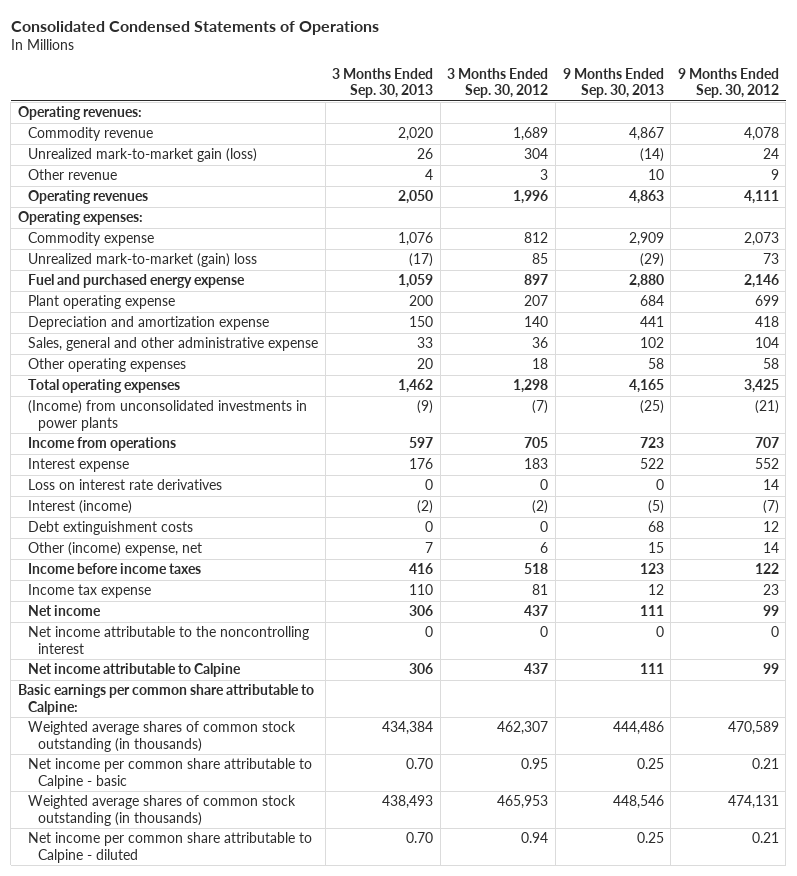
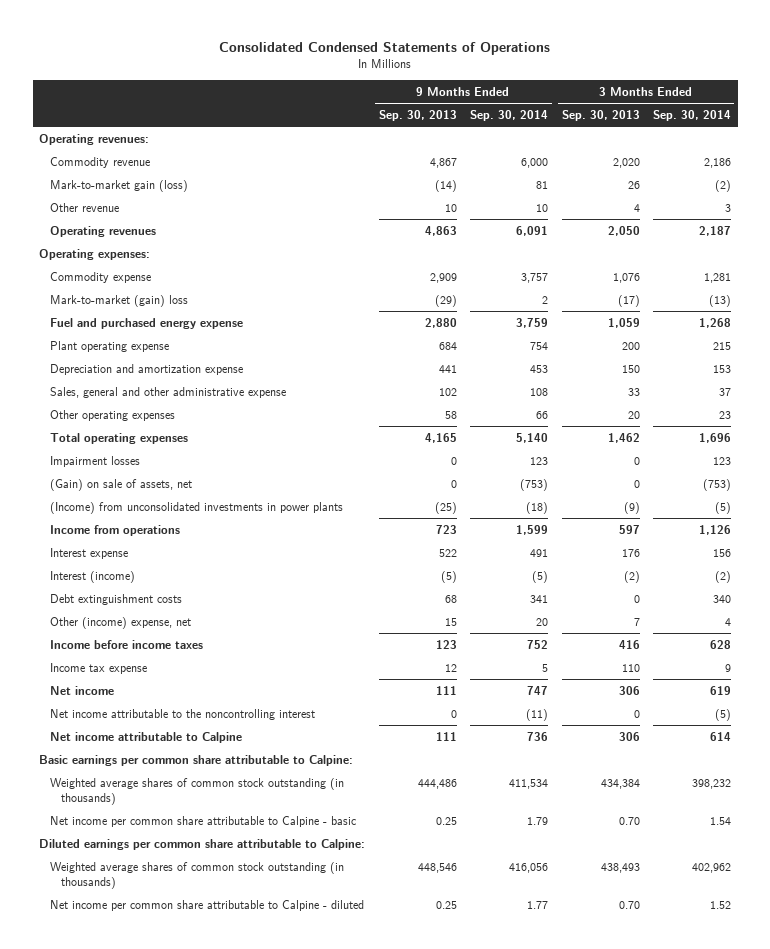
- | 3 Months Ended Sep. 30, 2013 | 3 Months Ended Sep. 30, 2012 | 9 Months Ended Sep. 30, 2013 | 9 Months Ended Sep. 30, 2012
+ | 9 Months Ended Sep. 30, 2013 | 9 Months Ended Sep. 30, 2014 | 3 Months Ended Sep. 30, 2013 | 3 Months Ended Sep. 30, 2014
- Unrealized mark-to-market gain (loss) | 26 | 304 | (14) | 24
+ Mark-to-market gain (loss) | (14) | 81 | 26 | (2)
- Unrealized mark-to-market (gain) loss | (17) | 85 | (29) | 73
+ Mark-to-market (gain) loss | (29) | 2 | (17) | (13)
+ Impairment losses | 0 | 123 | 0 | 123
+ (Gain) on sale of assets, net | 0 | (753) | 0 | (753)
- Loss on interest rate derivatives | 0 | 0 | 0 | 14
+ Diluted earnings per common share attributable to Calpine:

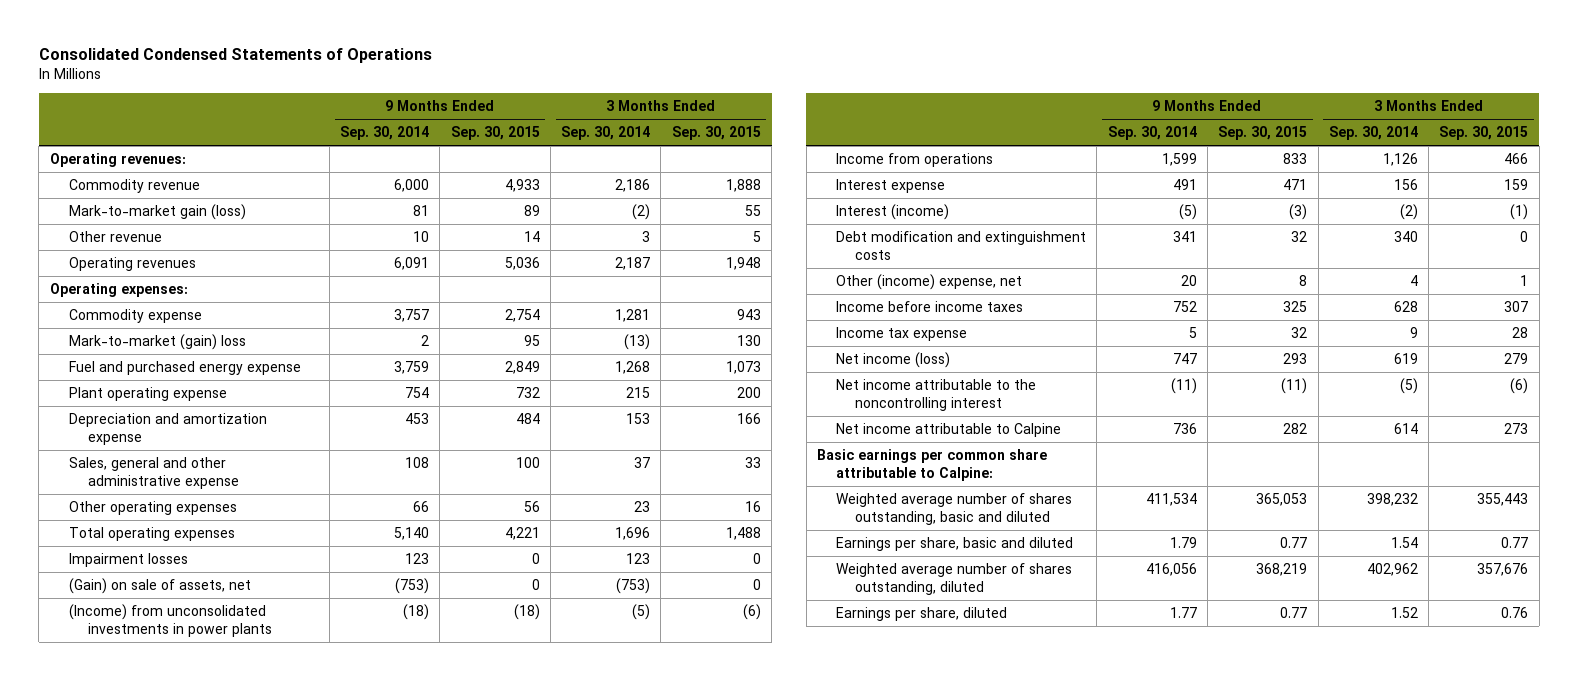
- | 9 Months Ended Sep. 30, 2013 | 9 Months Ended Sep. 30, 2014 | 3 Months Ended Sep. 30, 2013 | 3 Months Ended Sep. 30, 2014
+ | 9 Months Ended Sep. 30, 2014 | 9 Months Ended Sep. 30, 2015 | 3 Months Ended Sep. 30, 2014 | 3 Months Ended Sep. 30, 2015
- Debt extinguishment costs | 68 | 341 | 0 | 340
+ Debt modification and extinguishment costs | 341 | 32 | 340 | 0
- Net income | 111 | 747 | 306 | 619
+ Net income (loss) | 747 | 293 | 619 | 279
- Weighted average shares of common stock outstanding (in thousands) | 444,486 | 411,534 | 434,384 | 398,232
- Net income per common share attributable to Calpine - basic | 0.25 | 1.79 | 0.70 | 1.54
- Diluted earnings per common share attributable to Calpine:
- Weighted average shares of common stock outstanding (in thousands) | 448,546 | 416,056 | 438,493 | 402,962
- Net income per common share attributable to Calpine - diluted | 0.25 | 1.77 | 0.70 | 1.52
+ Weighted average number of shares outstanding, basic and diluted | 411,534 | 365,053 | 398,232 | 355,443
+ Earnings per share, basic and diluted | 1.79 | 0.77 | 1.54 | 0.77
+ Weighted average number of shares outstanding, diluted | 416,056 | 368,219 | 402,962 | 357,676
+ Earnings per share, diluted | 1.77 | 0.77 | 1.52 | 0.76

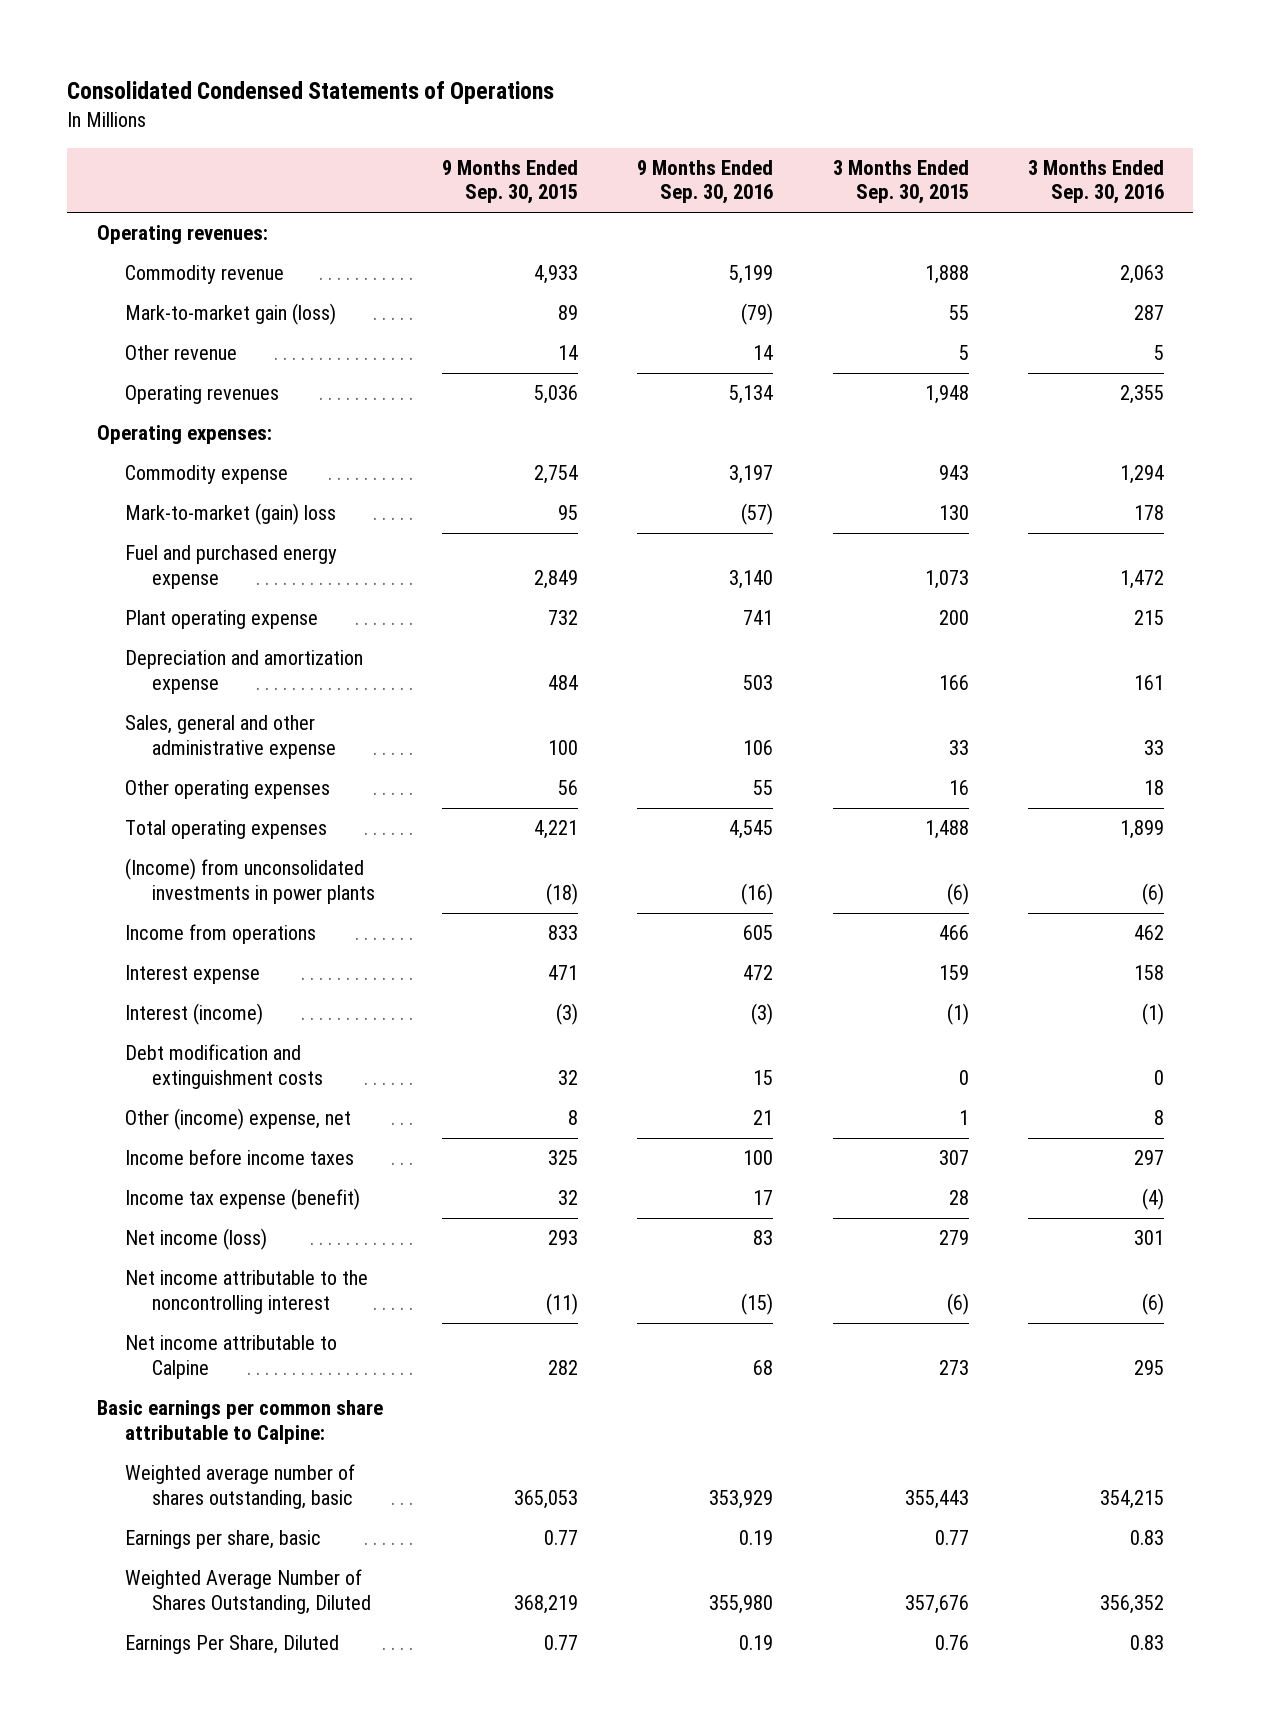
- | 9 Months Ended Sep. 30, 2014 | 9 Months Ended Sep. 30, 2015 | 3 Months Ended Sep. 30, 2014 | 3 Months Ended Sep. 30, 2015
+ | 9 Months Ended Sep. 30, 2015 | 9 Months Ended Sep. 30, 2016 | 3 Months Ended Sep. 30, 2015 | 3 Months Ended Sep. 30, 2016
- Impairment losses | 123 | 0 | 123 | 0
- (Gain) on sale of assets, net | (753) | 0 | (753) | 0
- Income tax expense | 5 | 32 | 9 | 28
+ Income tax expense (benefit) | 32 | 17 | 28 | (4)
- Weighted average number of shares outstanding, basic and diluted | 411,534 | 365,053 | 398,232 | 355,443
- Earnings per share, basic and diluted | 1.79 | 0.77 | 1.54 | 0.77
- Weighted average number of shares outstanding, diluted | 416,056 | 368,219 | 402,962 | 357,676
- Earnings per share, diluted | 1.77 | 0.77 | 1.52 | 0.76
+ Weighted average number of shares outstanding, basic | 365,053 | 353,929 | 355,443 | 354,215
+ Earnings per share, basic | 0.77 | 0.19 | 0.77 | 0.83
+ Weighted Average Number of Shares Outstanding, Diluted | 368,219 | 355,980 | 357,676 | 356,352
+ Earnings Per Share, Diluted | 0.77 | 0.19 | 0.76 | 0.83

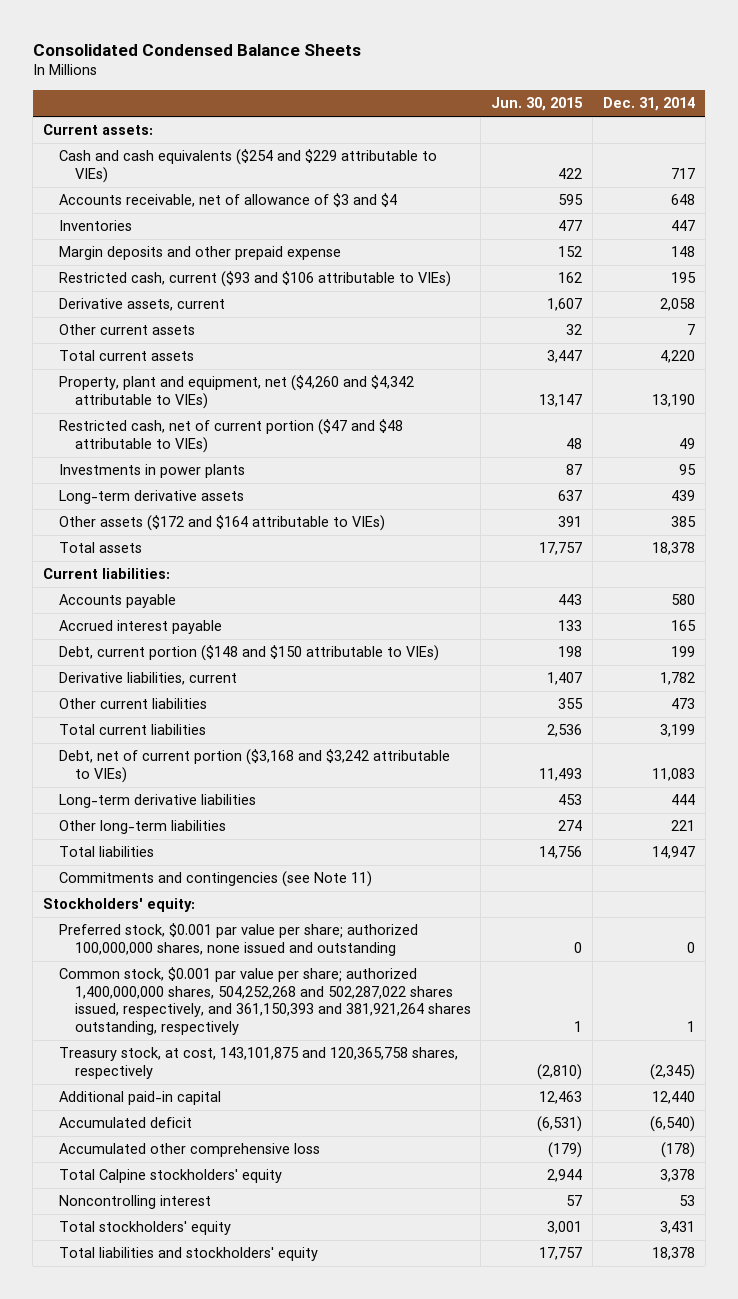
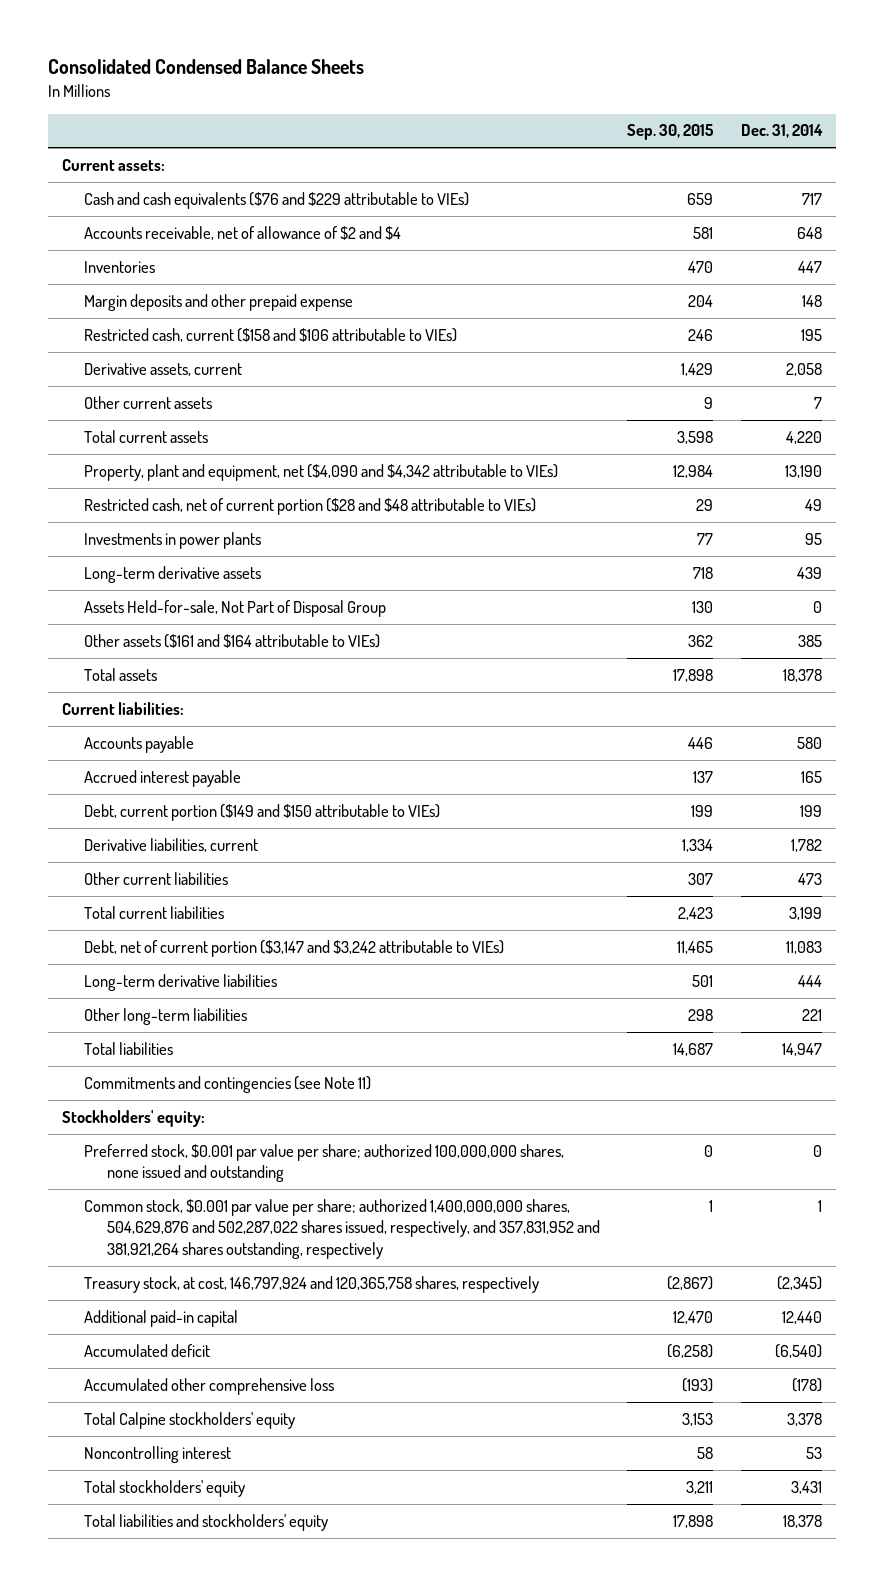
- | Jun. 30, 2015 | Dec. 31, 2014
+ | Sep. 30, 2015 | Dec. 31, 2014
- Cash and cash equivalents ($254 and $229 attributable to VIEs) | 422 | 717
- Accounts receivable, net of allowance of $3 and $4 | 595 | 648
+ Cash and cash equivalents ($76 and $229 attributable to VIEs) | 659 | 717
+ Accounts receivable, net of allowance of $2 and $4 | 581 | 648
- Restricted cash, current ($93 and $106 attributable to VIEs) | 162 | 195
+ Restricted cash, current ($158 and $106 attributable to VIEs) | 246 | 195
- Property, plant and equipment, net ($4,260 and $4,342 attributable to VIEs) | 13,147 | 13,190
- Restricted cash, net of current portion ($47 and $48 attributable to VIEs) | 48 | 49
+ Property, plant and equipment, net ($4,090 and $4,342 attributable to VIEs) | 12,984 | 13,190
+ Restricted cash, net of current portion ($28 and $48 attributable to VIEs) | 29 | 49
- Other assets ($172 and $164 attributable to VIEs) | 391 | 385
+ Assets Held-for-sale, Not Part of Disposal Group | 130 | 0
+ Other assets ($161 and $164 attributable to VIEs) | 362 | 385
- Debt, current portion ($148 and $150 attributable to VIEs) | 198 | 199
+ Debt, current portion ($149 and $150 attributable to VIEs) | 199 | 199
- Debt, net of current portion ($3,168 and $3,242 attributable to VIEs) | 11,493 | 11,083
+ Debt, net of current portion ($3,147 and $3,242 attributable to VIEs) | 11,465 | 11,083
- Common stock, $0.001 par value per share; authorized 1,400,000,000 shares, 504,252,268 and 502,287,022 shares issued, respectively, and 361,150,393 and 381,921,264 shares outstanding, respectively | 1 | 1
- Treasury stock, at cost, 143,101,875 and 120,365,758 shares, respectively | (2,810) | (2,345)
+ Common stock, $0.001 par value per share; authorized 1,400,000,000 shares, 504,629,876 and 502,287,022 shares issued, respectively, and 357,831,952 and 381,921,264 shares outstanding, respectively | 1 | 1
+ Treasury stock, at cost, 146,797,924 and 120,365,758 shares, respectively | (2,867) | (2,345)

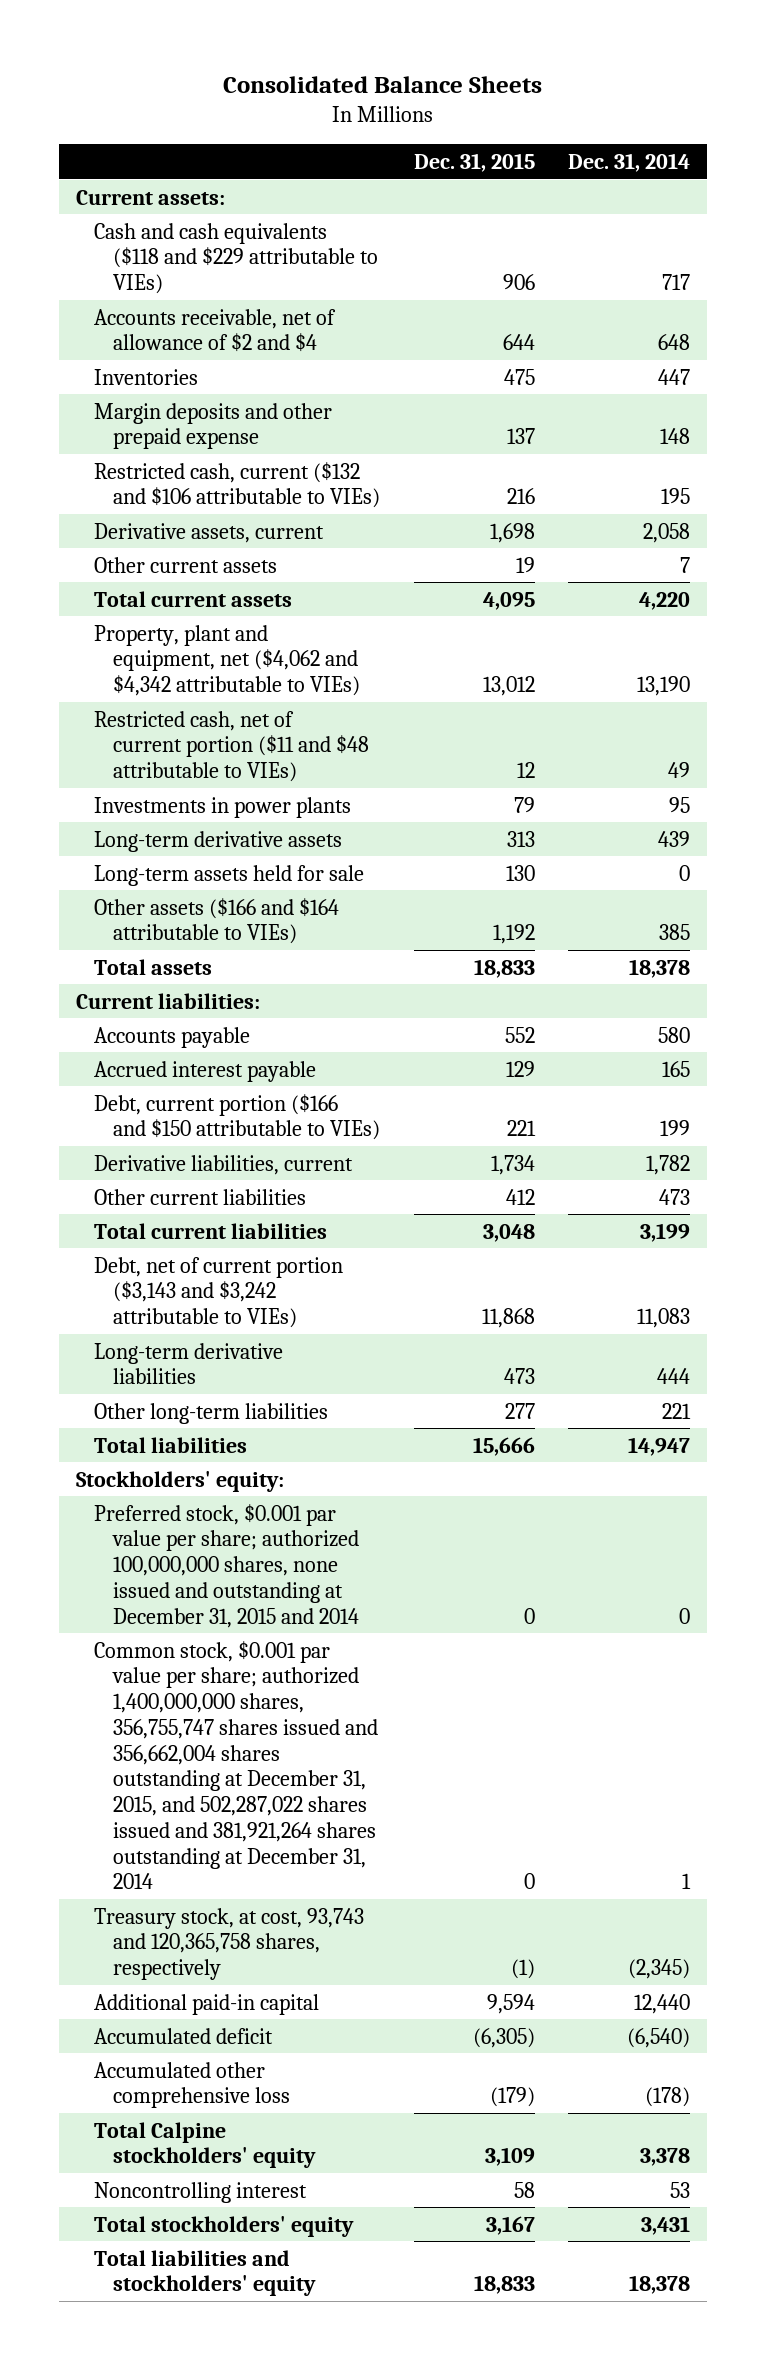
- Consolidated Condensed Balance Sheets
+ Consolidated Balance Sheets
- | Sep. 30, 2015 | Dec. 31, 2014
+ | Dec. 31, 2015 | Dec. 31, 2014
- Cash and cash equivalents ($76 and $229 attributable to VIEs) | 659 | 717
+ Cash and cash equivalents ($118 and $229 attributable to VIEs) | 906 | 717
- Restricted cash, current ($158 and $106 attributable to VIEs) | 246 | 195
+ Restricted cash, current ($132 and $106 attributable to VIEs) | 216 | 195
- Property, plant and equipment, net ($4,090 and $4,342 attributable to VIEs) | 12,984 | 13,190
- Restricted cash, net of current portion ($28 and $48 attributable to VIEs) | 29 | 49
+ Property, plant and equipment, net ($4,062 and $4,342 attributable to VIEs) | 13,012 | 13,190
+ Restricted cash, net of current portion ($11 and $48 attributable to VIEs) | 12 | 49
- Assets Held-for-sale, Not Part of Disposal Group | 130 | 0
- Other assets ($161 and $164 attributable to VIEs) | 362 | 385
+ Long-term assets held for sale | 130 | 0
+ Other assets ($166 and $164 attributable to VIEs) | 1,192 | 385
- Debt, current portion ($149 and $150 attributable to VIEs) | 199 | 199
+ Debt, current portion ($166 and $150 attributable to VIEs) | 221 | 199
- Debt, net of current portion ($3,147 and $3,242 attributable to VIEs) | 11,465 | 11,083
+ Debt, net of current portion ($3,143 and $3,242 attributable to VIEs) | 11,868 | 11,083
- Commitments and contingencies (see Note 11)
- Preferred stock, $0.001 par value per share; authorized 100,000,000 shares, none issued and outstanding | 0 | 0
- Common stock, $0.001 par value per share; authorized 1,400,000,000 shares, 504,629,876 and 502,287,022 shares issued, respectively, and 357,831,952 and 381,921,264 shares outstanding, respectively | 1 | 1
- Treasury stock, at cost, 146,797,924 and 120,365,758 shares, respectively | (2,867) | (2,345)
+ Preferred stock, $0.001 par value per share; authorized 100,000,000 shares, none issued and outstanding at December 31, 2015 and 2014 | 0 | 0
+ Common stock, $0.001 par value per share; authorized 1,400,000,000 shares, 356,755,747 shares issued and 356,662,004 shares outstanding at December 31, 2015, and 502,287,022 shares issued and 381,921,264 shares outstanding at December 31, 2014 | 0 | 1
+ Treasury stock, at cost, 93,743 and 120,365,758 shares, respectively | (1) | (2,345)

